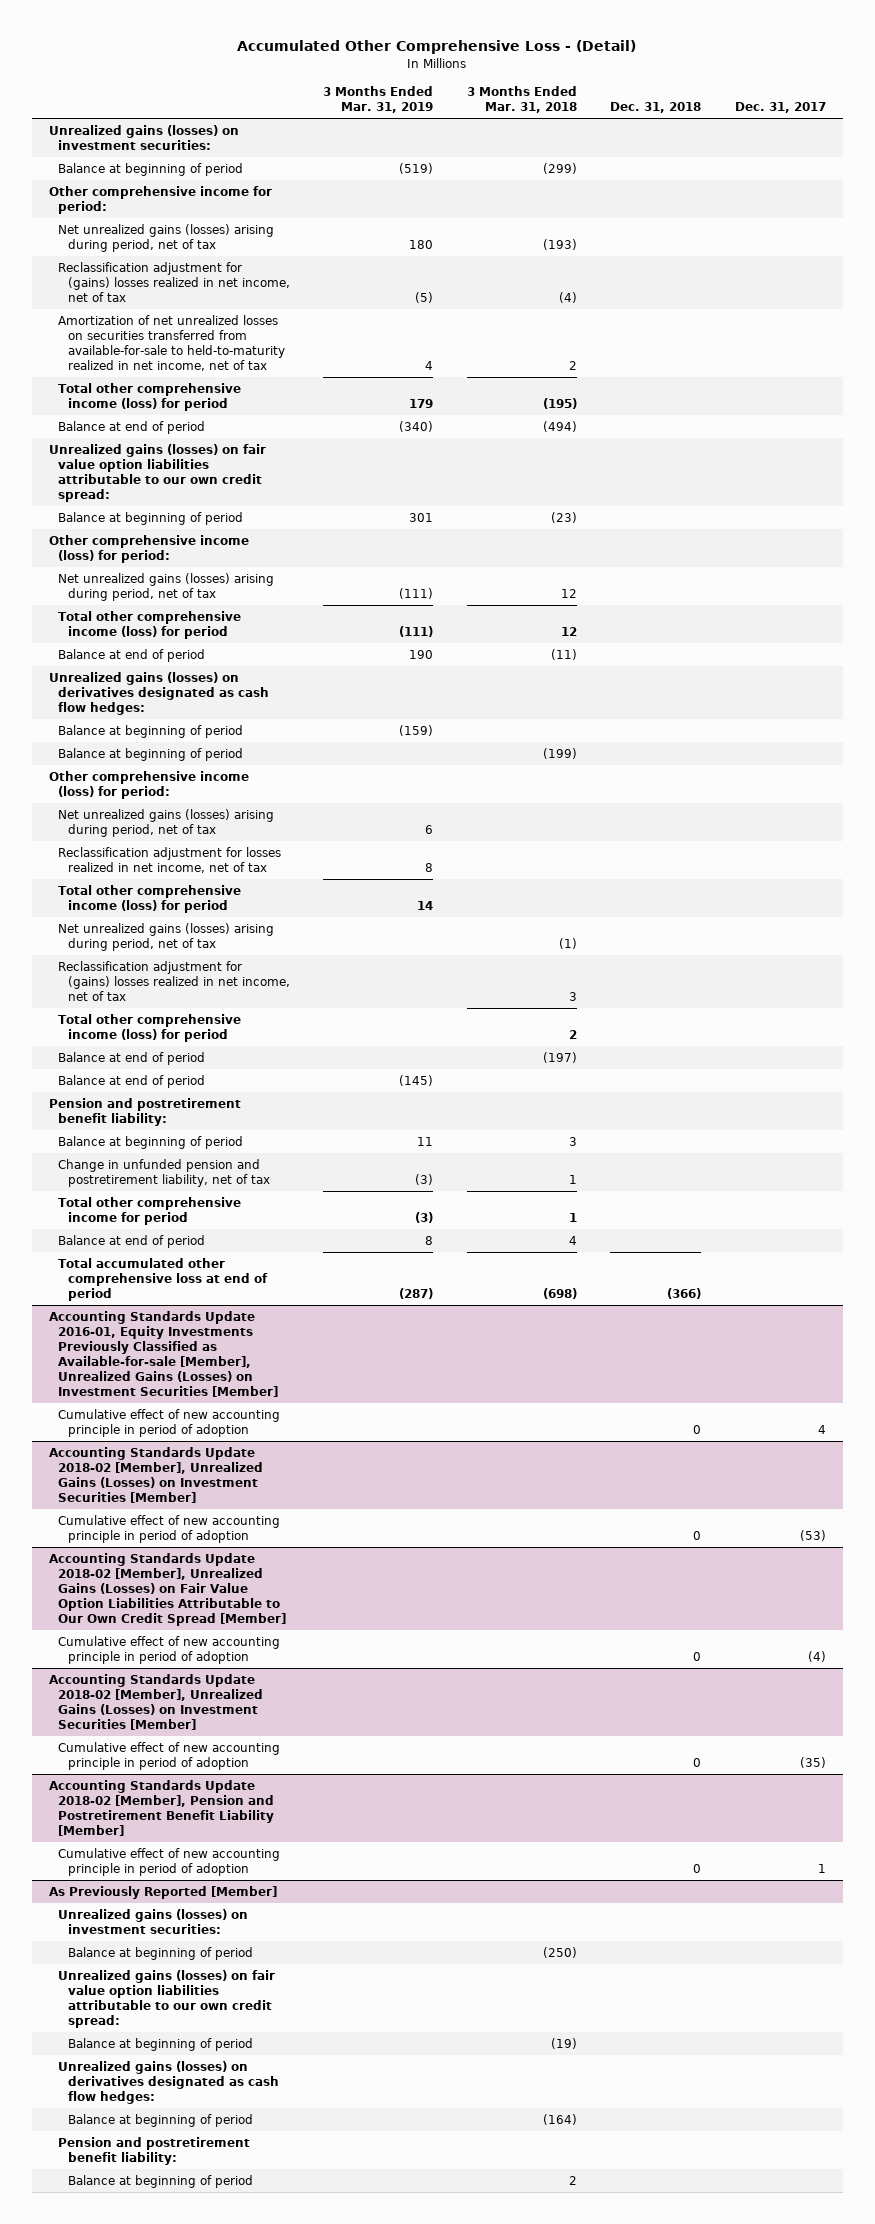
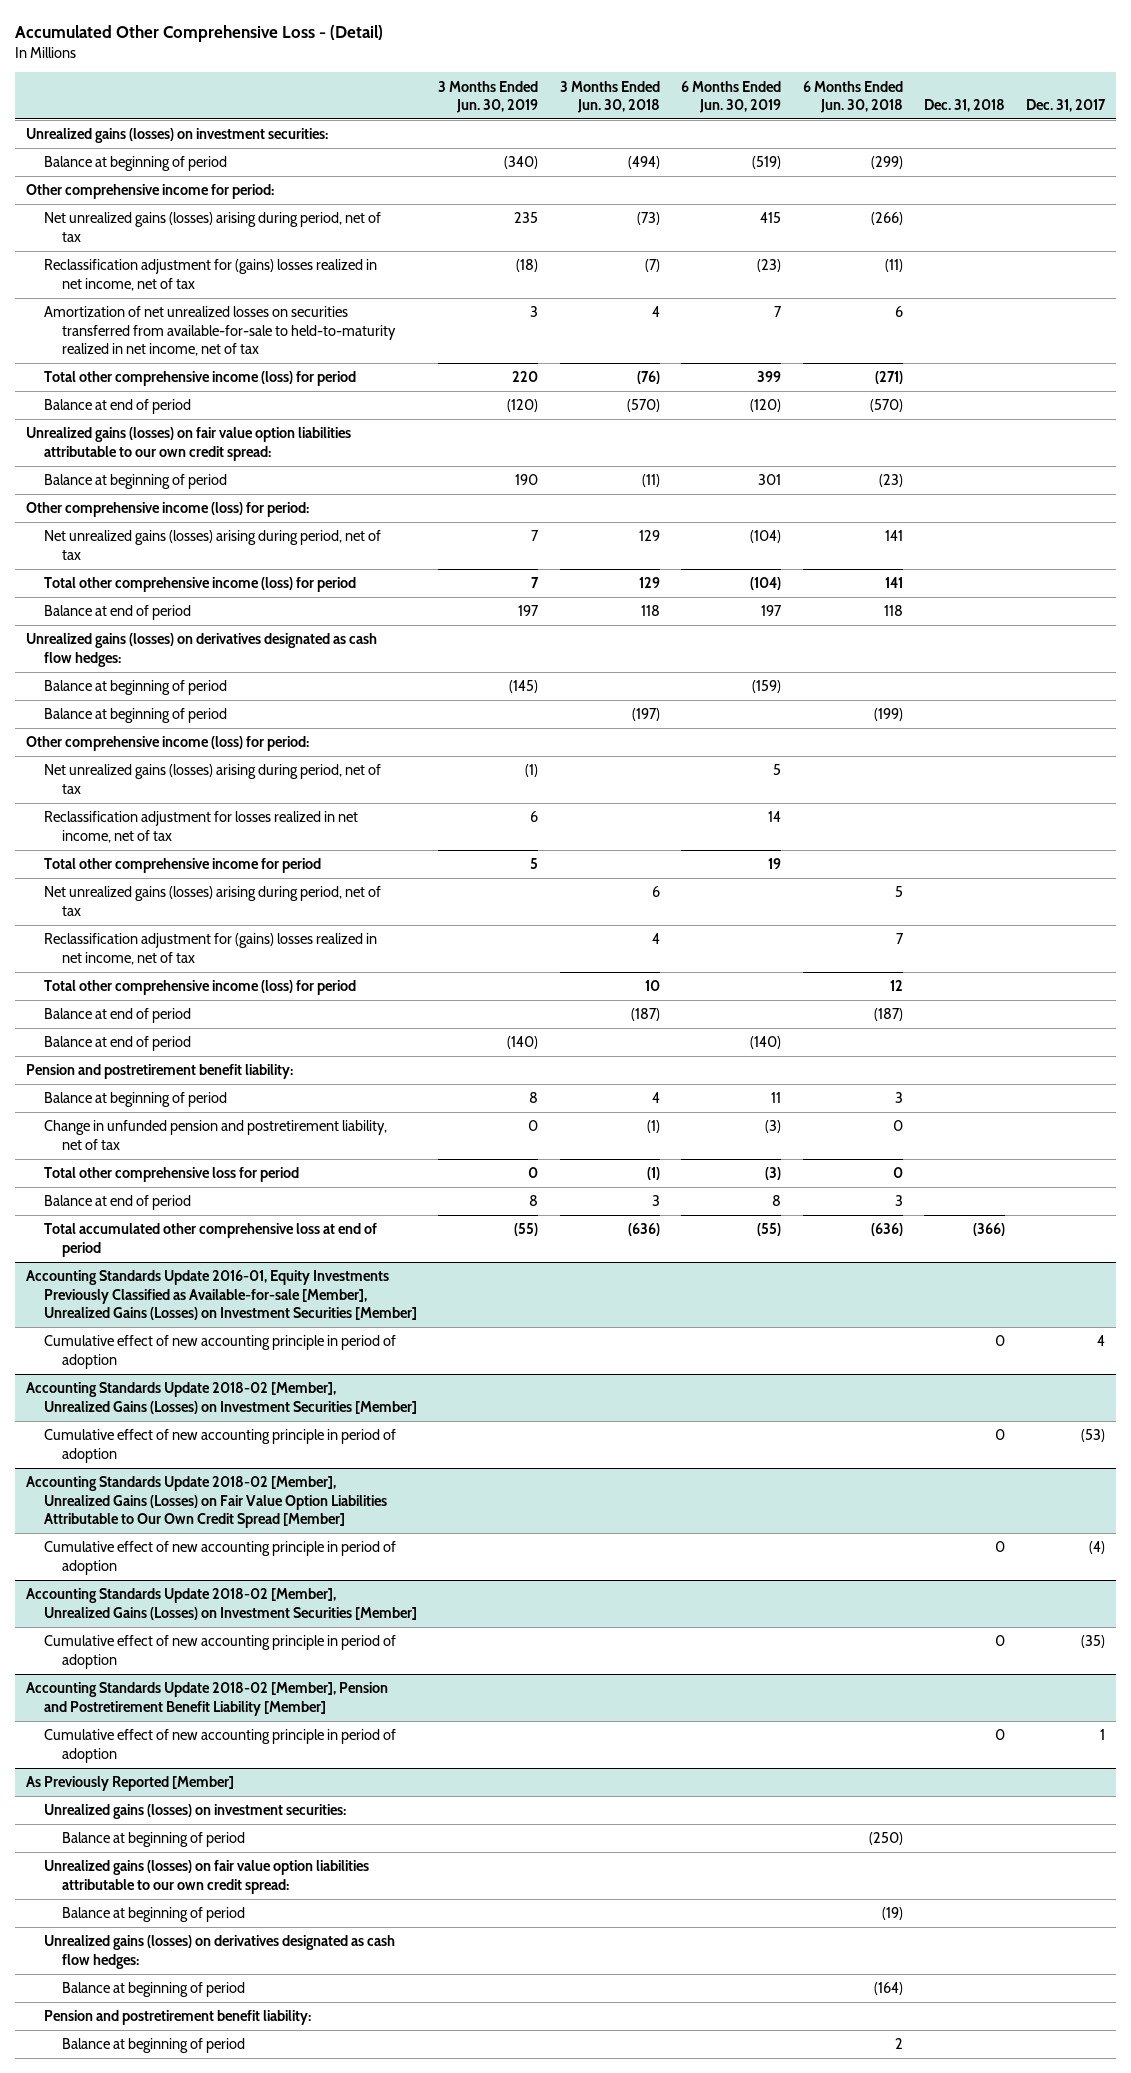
- | 3 Months Ended Mar. 31, 2019 | 3 Months Ended Mar. 31, 2018 | Dec. 31, 2018 | Dec. 31, 2017
+ | 3 Months Ended Jun. 30, 2019 | 3 Months Ended Jun. 30, 2018 | 6 Months Ended Jun. 30, 2019 | 6 Months Ended Jun. 30, 2018 | Dec. 31, 2018 | Dec. 31, 2017
- Total other comprehensive income (loss) for period | 14 | | |
moved up: Total other comprehensive income for period | 5 | | 19 | | |
+ Total other comprehensive loss for period | 0 | (1) | (3) | 0 | |

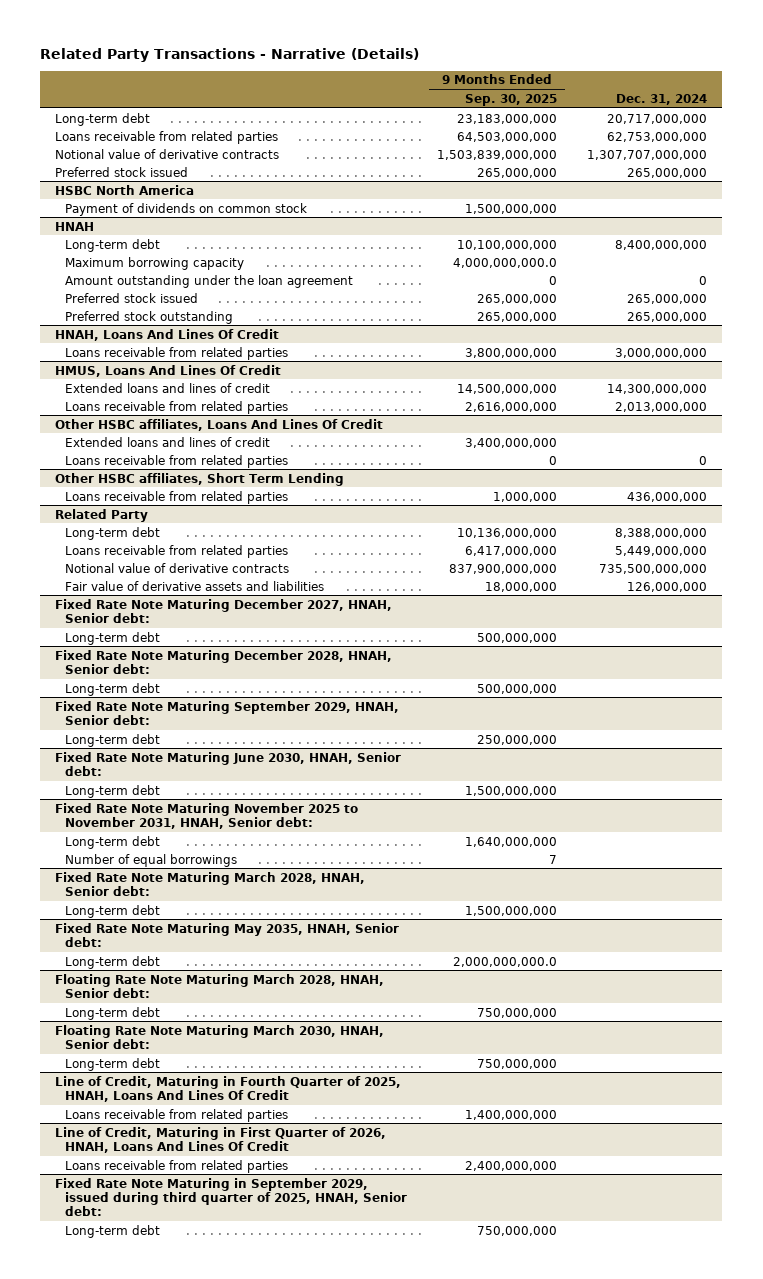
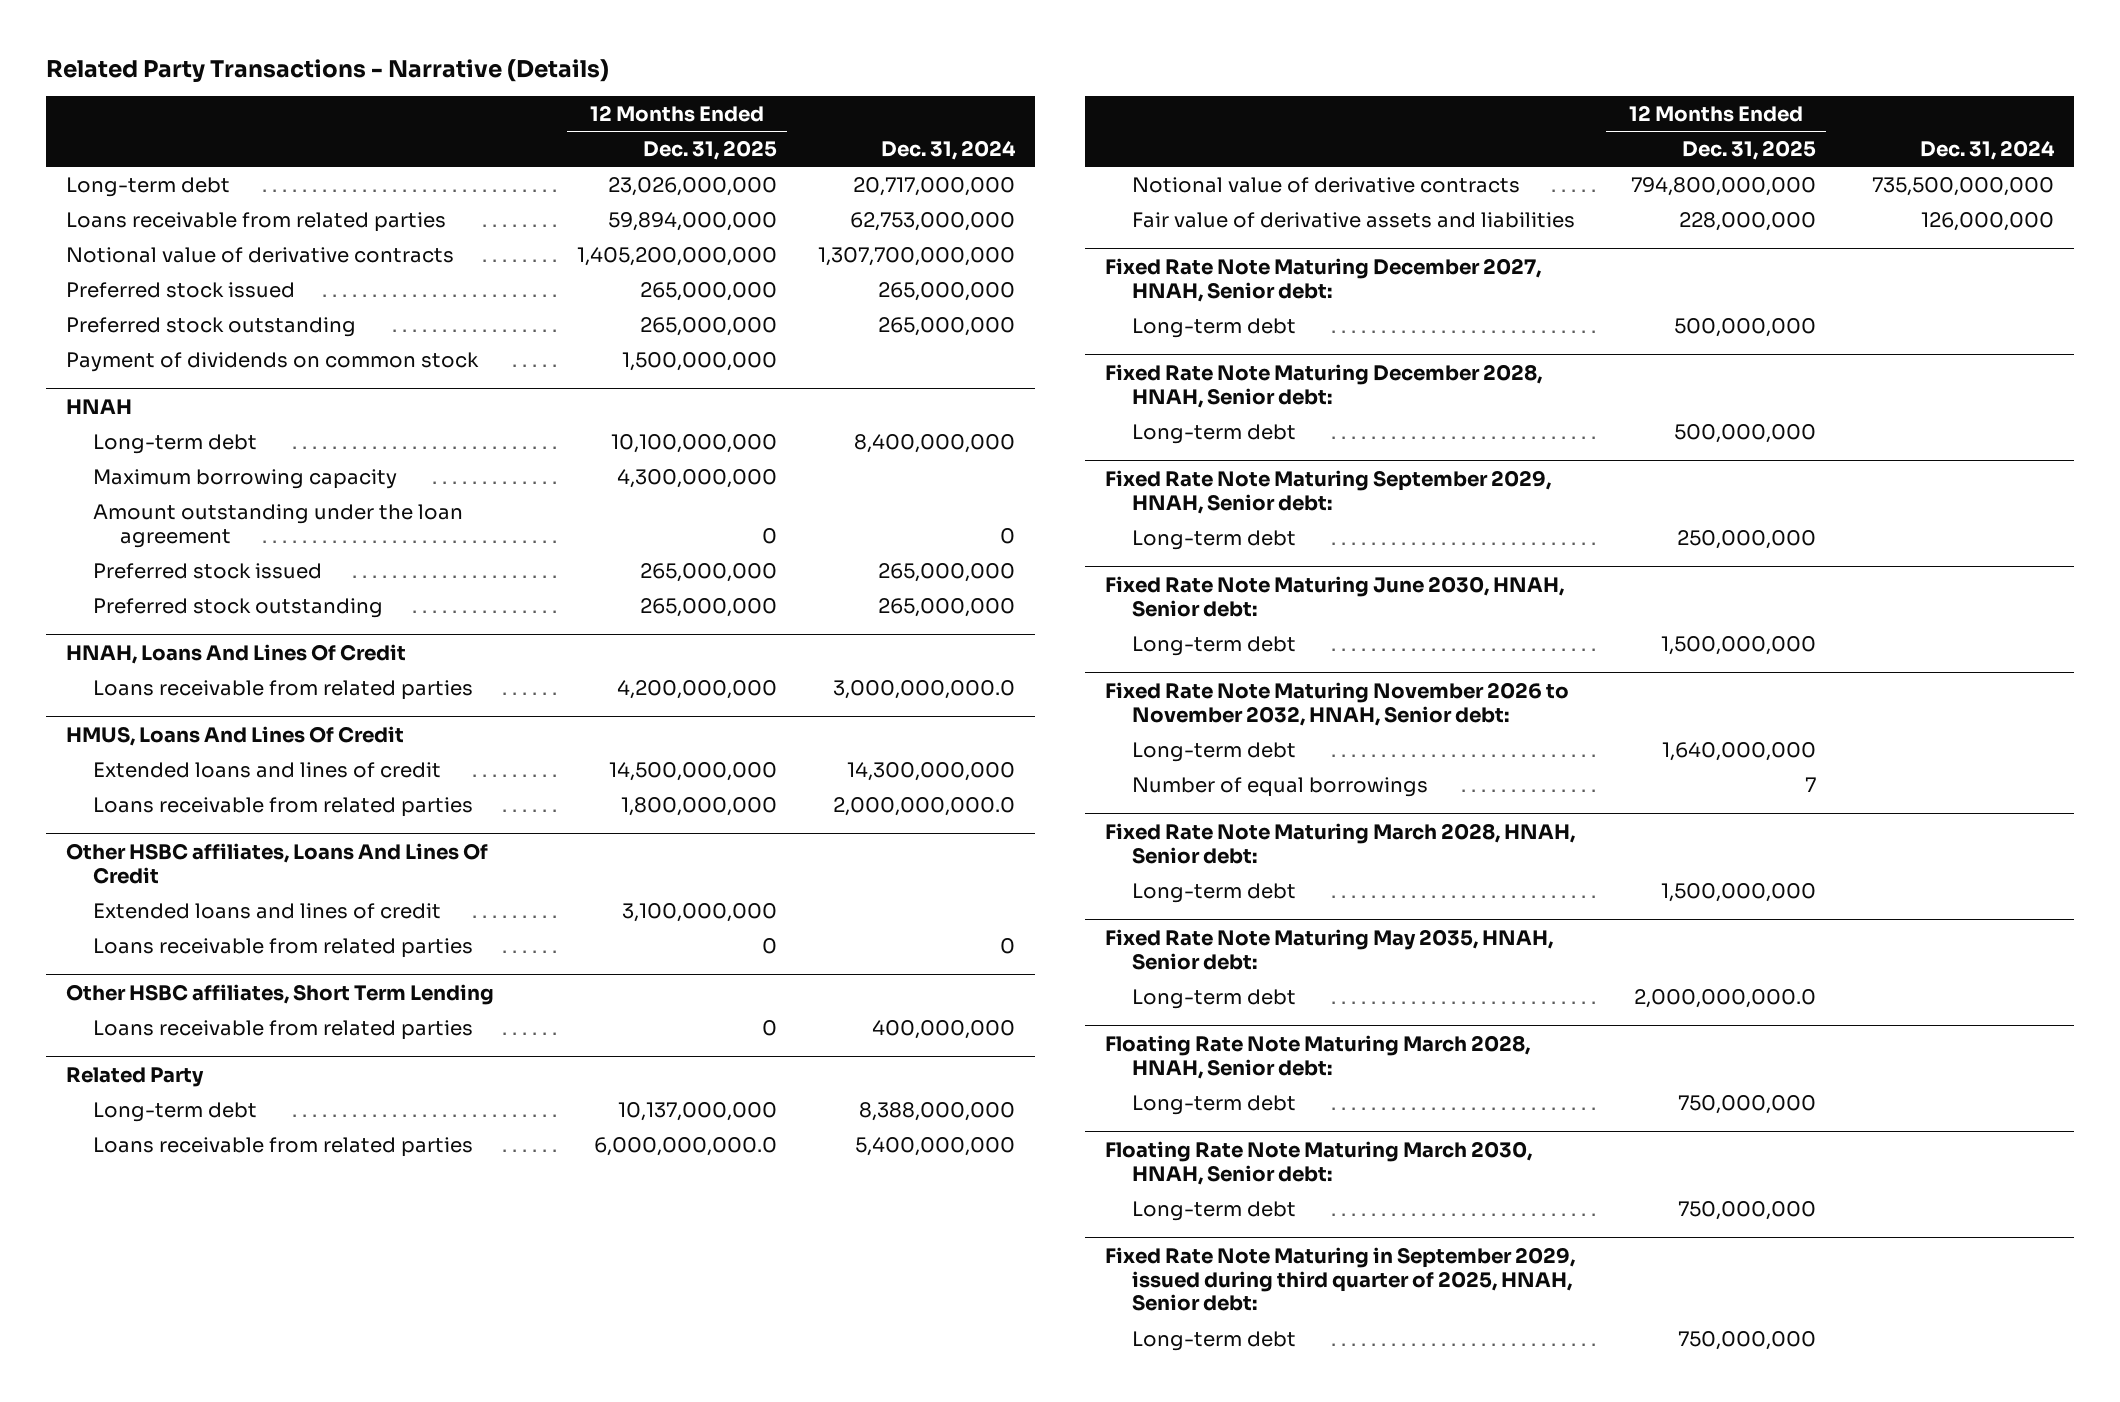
- | 9 Months Ended Sep. 30, 2025 | Dec. 31, 2024
+ | 12 Months Ended Dec. 31, 2025 | Dec. 31, 2024
- Notional value of derivative contracts | 1,503,839,000,000 | 1,307,707,000,000
+ Notional value of derivative contracts | 1,405,200,000,000 | 1,307,700,000,000
- HSBC North America
- Payment of dividends on common stock | 1,500,000,000 |
+ Preferred stock outstanding | 265,000,000 | 265,000,000
+ Payment of dividends on common stock | 1,500,000,000 |
@ HNAH, Loans And Lines Of Credit
- Loans receivable from related parties | 3,800,000,000 | 3,000,000,000
+ Loans receivable from related parties | 4,200,000,000 | 3,000,000,000.0
@ HMUS, Loans And Lines Of Credit
- Loans receivable from related parties | 2,616,000,000 | 2,013,000,000
+ Loans receivable from related parties | 1,800,000,000 | 2,000,000,000.0
@ Other HSBC affiliates, Short Term Lending
- Loans receivable from related parties | 1,000,000 | 436,000,000
+ Loans receivable from related parties | 0 | 400,000,000
@ Related Party
- Loans receivable from related parties | 6,417,000,000 | 5,449,000,000
+ Loans receivable from related parties | 6,000,000,000.0 | 5,400,000,000
- Fixed Rate Note Maturing November 2025 to November 2031, HNAH, Senior debt:
+ Fixed Rate Note Maturing November 2026 to November 2032, HNAH, Senior debt:
- Line of Credit, Maturing in Fourth Quarter of 2025, HNAH, Loans And Lines Of Credit
- Loans receivable from related parties | 1,400,000,000 |
- Line of Credit, Maturing in First Quarter of 2026, HNAH, Loans And Lines Of Credit
- Loans receivable from related parties | 2,400,000,000 |

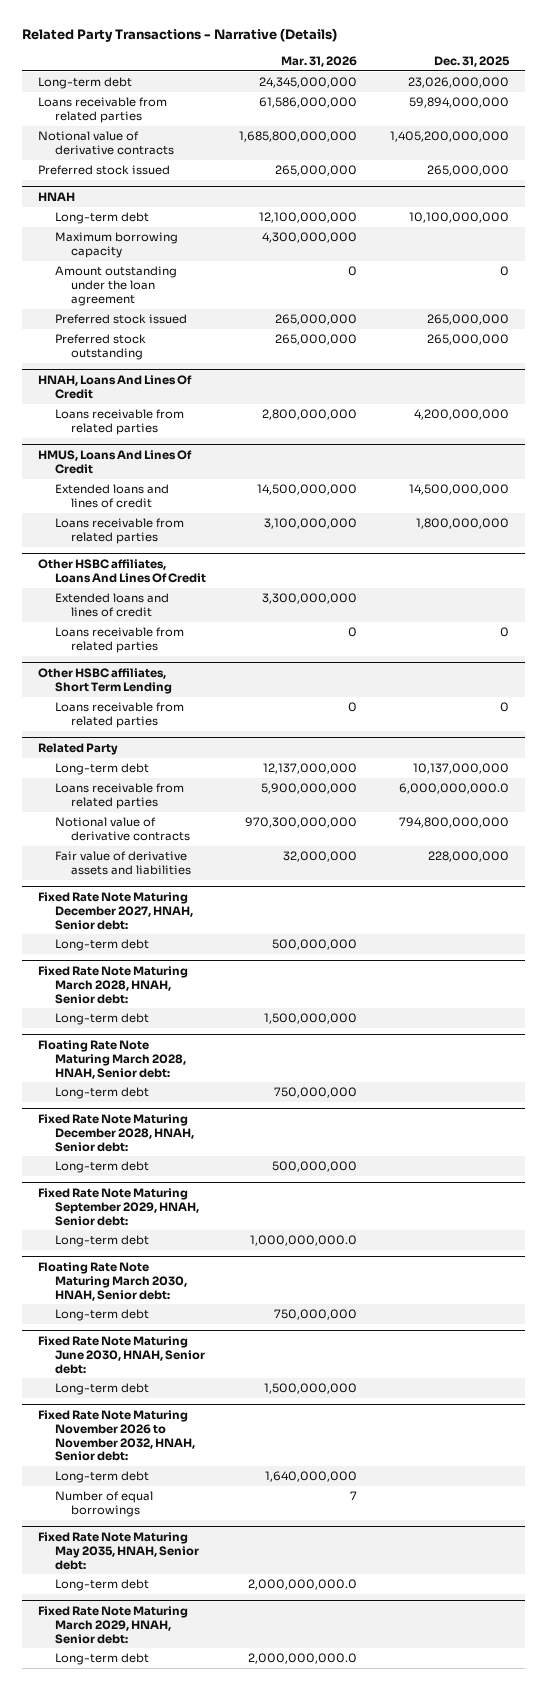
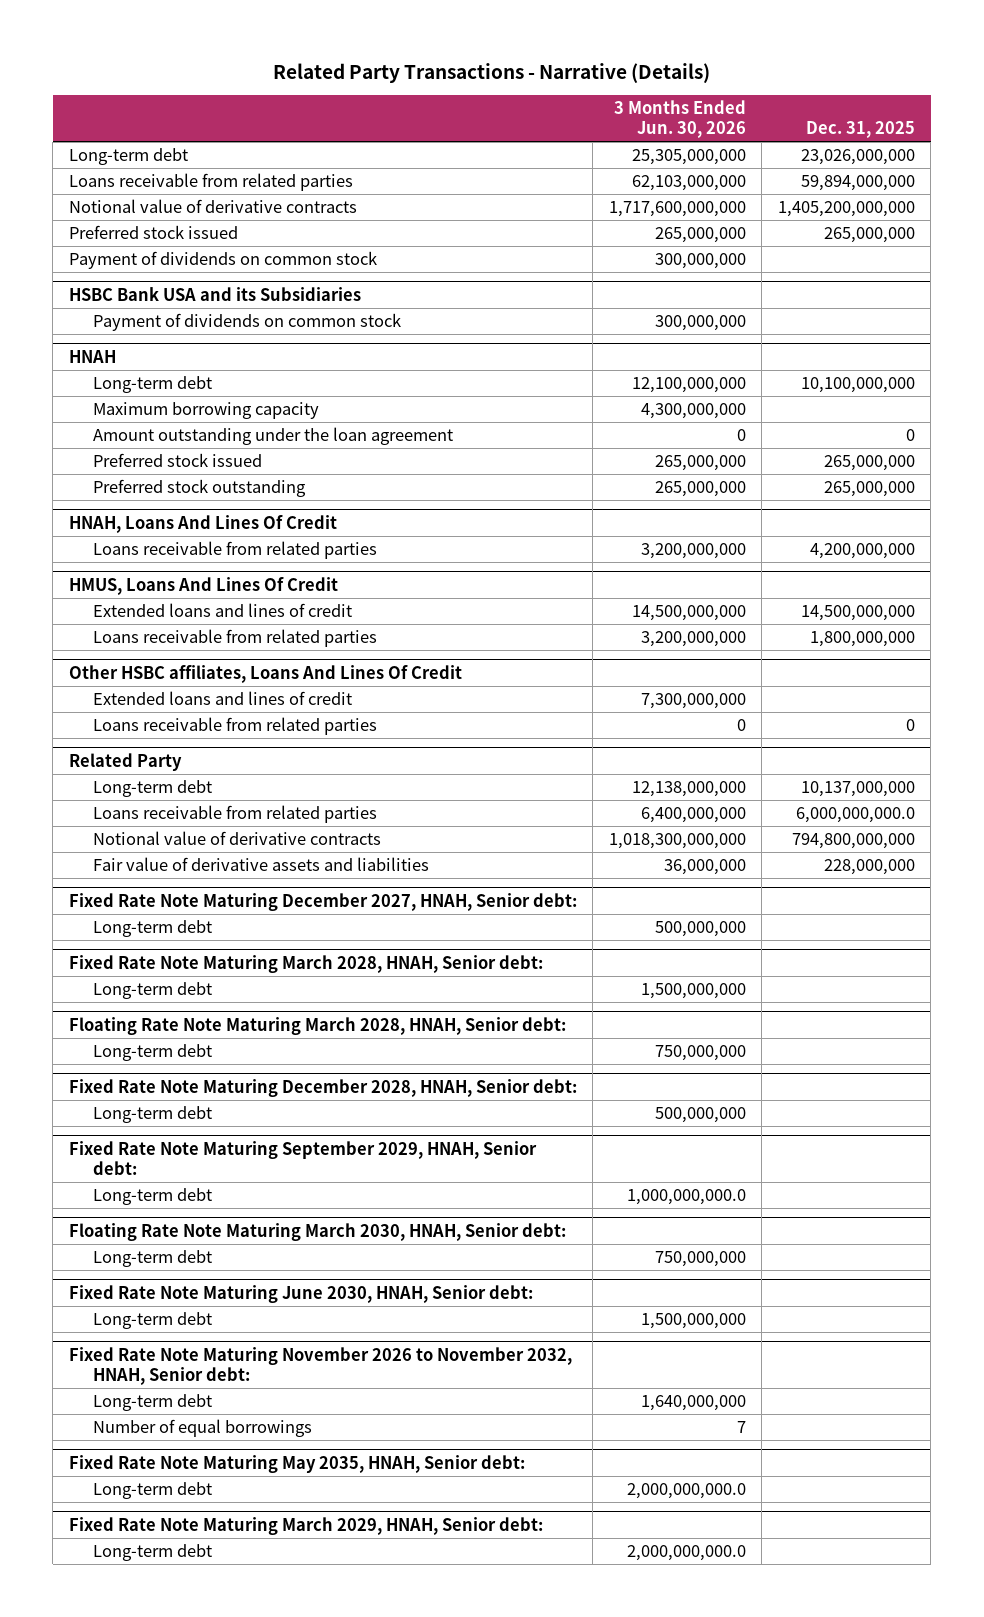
- | Mar. 31, 2026 | Dec. 31, 2025
+ | 3 Months Ended Jun. 30, 2026 | Dec. 31, 2025
+ Payment of dividends on common stock | 300,000,000 |
+ HSBC Bank USA and its Subsidiaries
+ Payment of dividends on common stock | 300,000,000 |
- Other HSBC affiliates, Short Term Lending
- Loans receivable from related parties | 0 | 0

